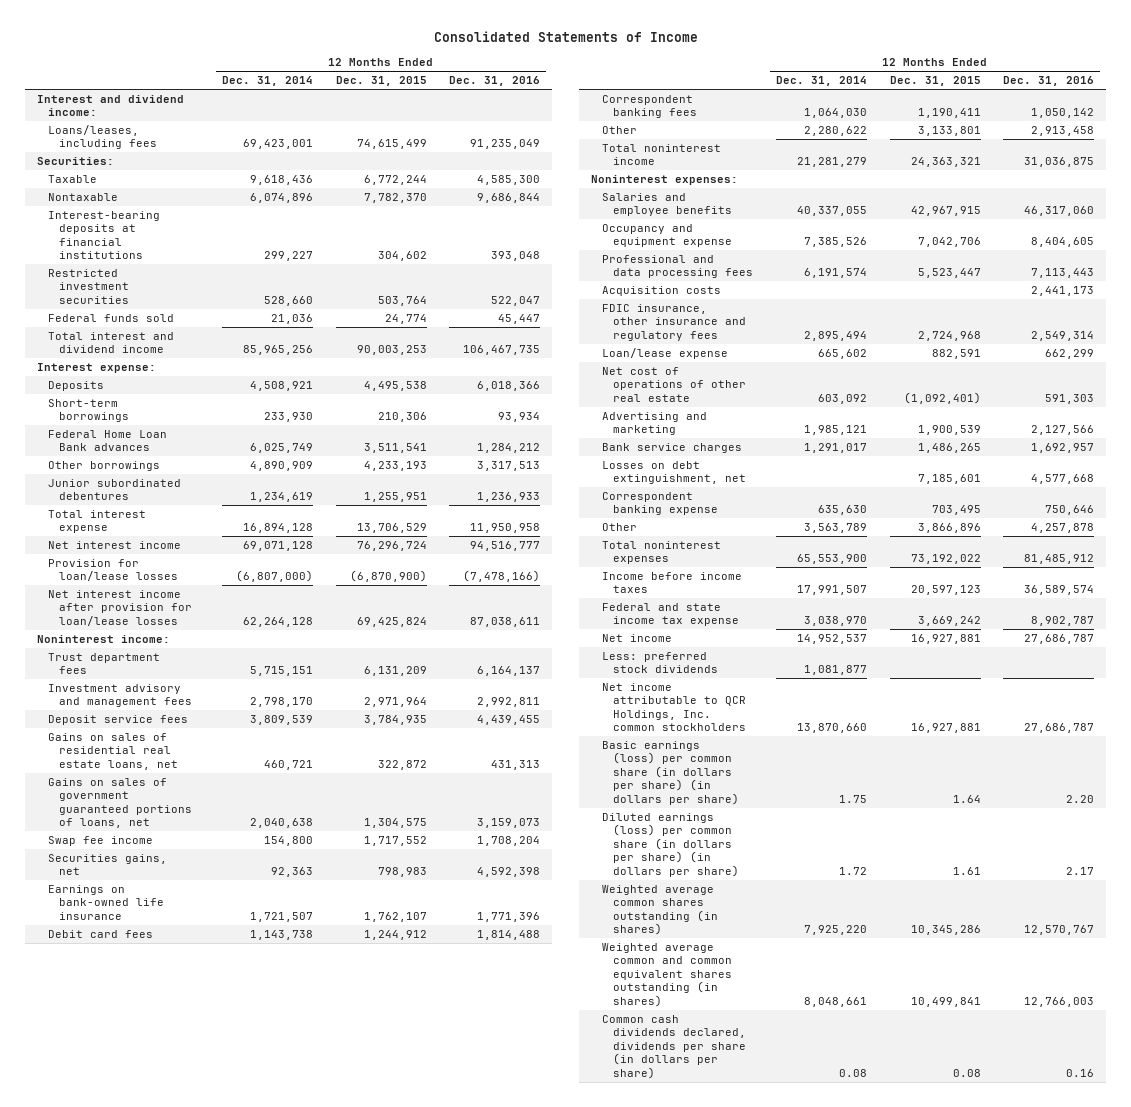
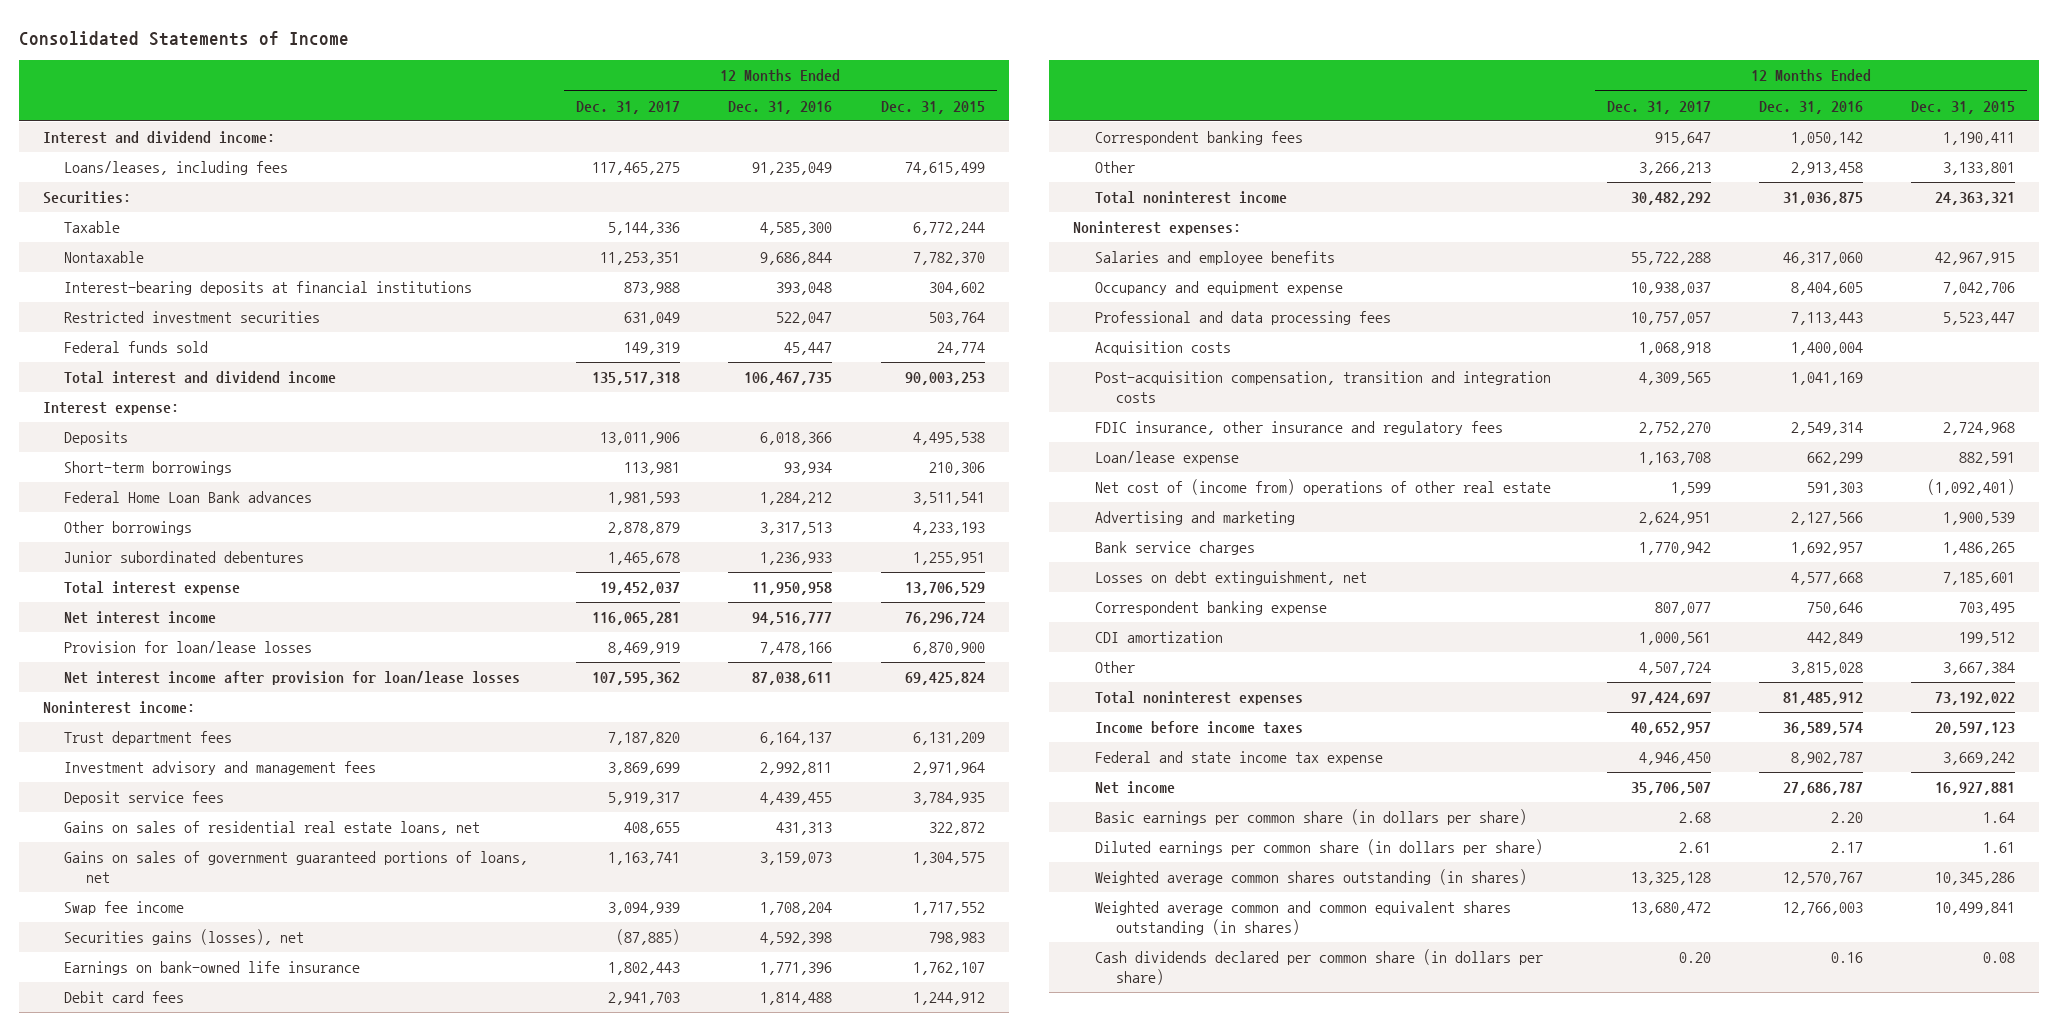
- | 12 Months Ended Dec. 31, 2014 | 12 Months Ended Dec. 31, 2015 | 12 Months Ended Dec. 31, 2016
+ | 12 Months Ended Dec. 31, 2017 | 12 Months Ended Dec. 31, 2016 | 12 Months Ended Dec. 31, 2015
- Provision for loan/lease losses | (6,807,000) | (6,870,900) | (7,478,166)
+ Provision for loan/lease losses | 8,469,919 | 7,478,166 | 6,870,900
- Securities gains, net | 92,363 | 798,983 | 4,592,398
+ Securities gains (losses), net | (87,885) | 4,592,398 | 798,983
- Acquisition costs | | | 2,441,173
+ Acquisition costs | 1,068,918 | 1,400,004 |
+ Post-acquisition compensation, transition and integration costs | 4,309,565 | 1,041,169 |
- Net cost of operations of other real estate | 603,092 | (1,092,401) | 591,303
+ Net cost of (income from) operations of other real estate | 1,599 | 591,303 | (1,092,401)
- Other | 3,563,789 | 3,866,896 | 4,257,878
+ CDI amortization | 1,000,561 | 442,849 | 199,512
+ Other | 4,507,724 | 3,815,028 | 3,667,384
- Less: preferred stock dividends | 1,081,877 | |
- Net income attributable to QCR Holdings, Inc. common stockholders | 13,870,660 | 16,927,881 | 27,686,787
- Basic earnings (loss) per common share (in dollars per share) (in dollars per share) | 1.75 | 1.64 | 2.20
- Diluted earnings (loss) per common share (in dollars per share) (in dollars per share) | 1.72 | 1.61 | 2.17
+ Basic earnings per common share (in dollars per share) | 2.68 | 2.20 | 1.64
+ Diluted earnings per common share (in dollars per share) | 2.61 | 2.17 | 1.61
- Common cash dividends declared, dividends per share (in dollars per share) | 0.08 | 0.08 | 0.16
+ Cash dividends declared per common share (in dollars per share) | 0.20 | 0.16 | 0.08

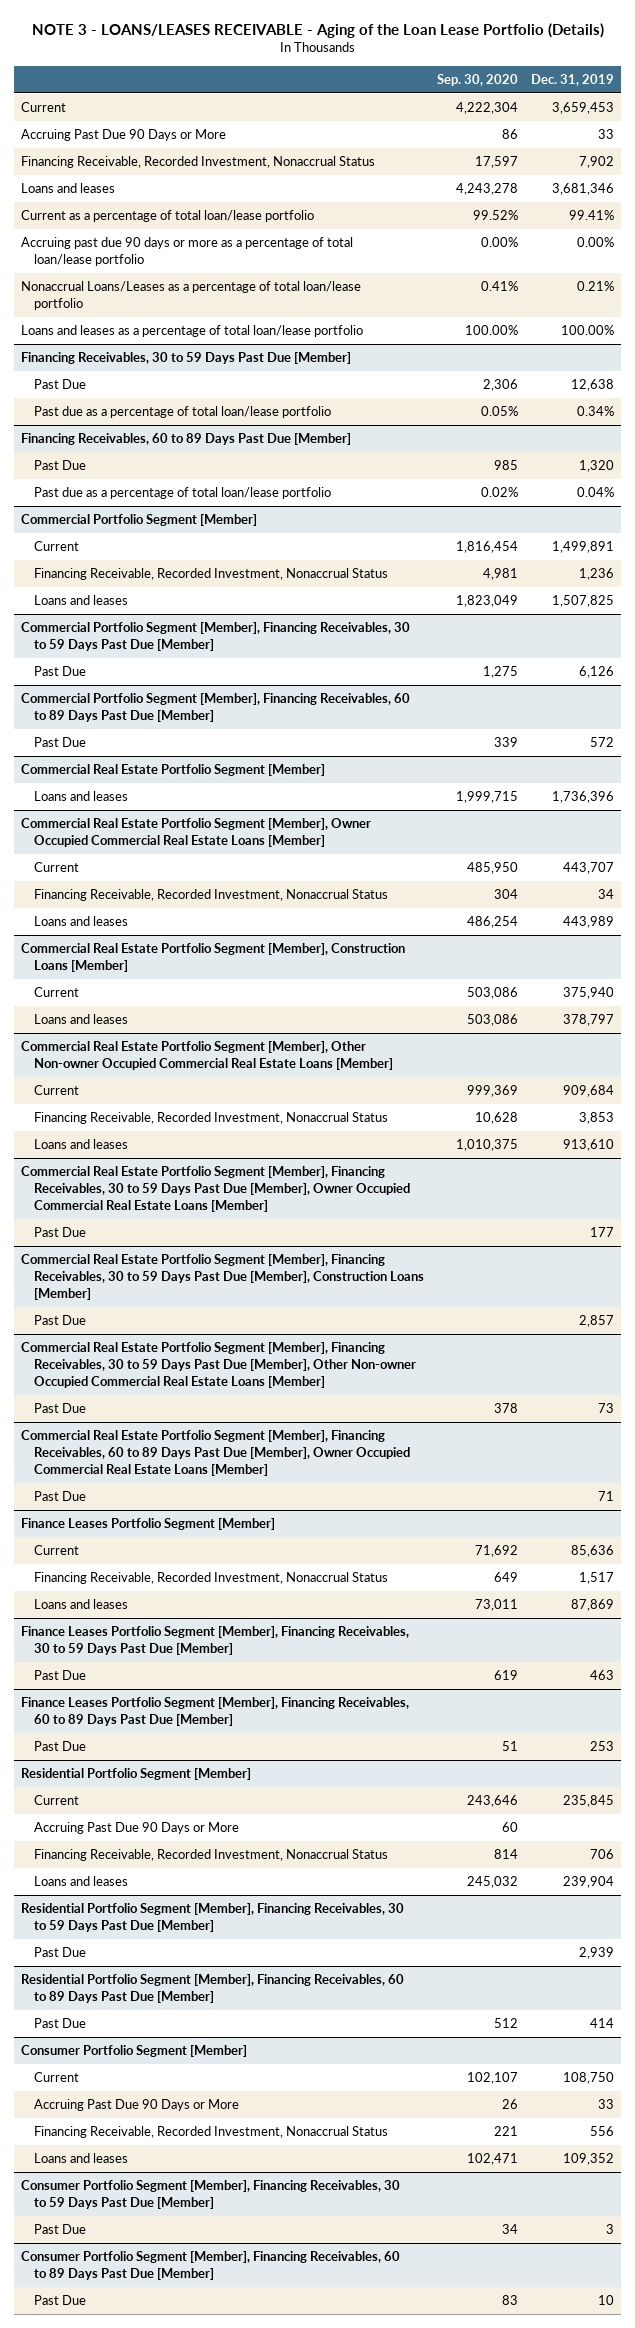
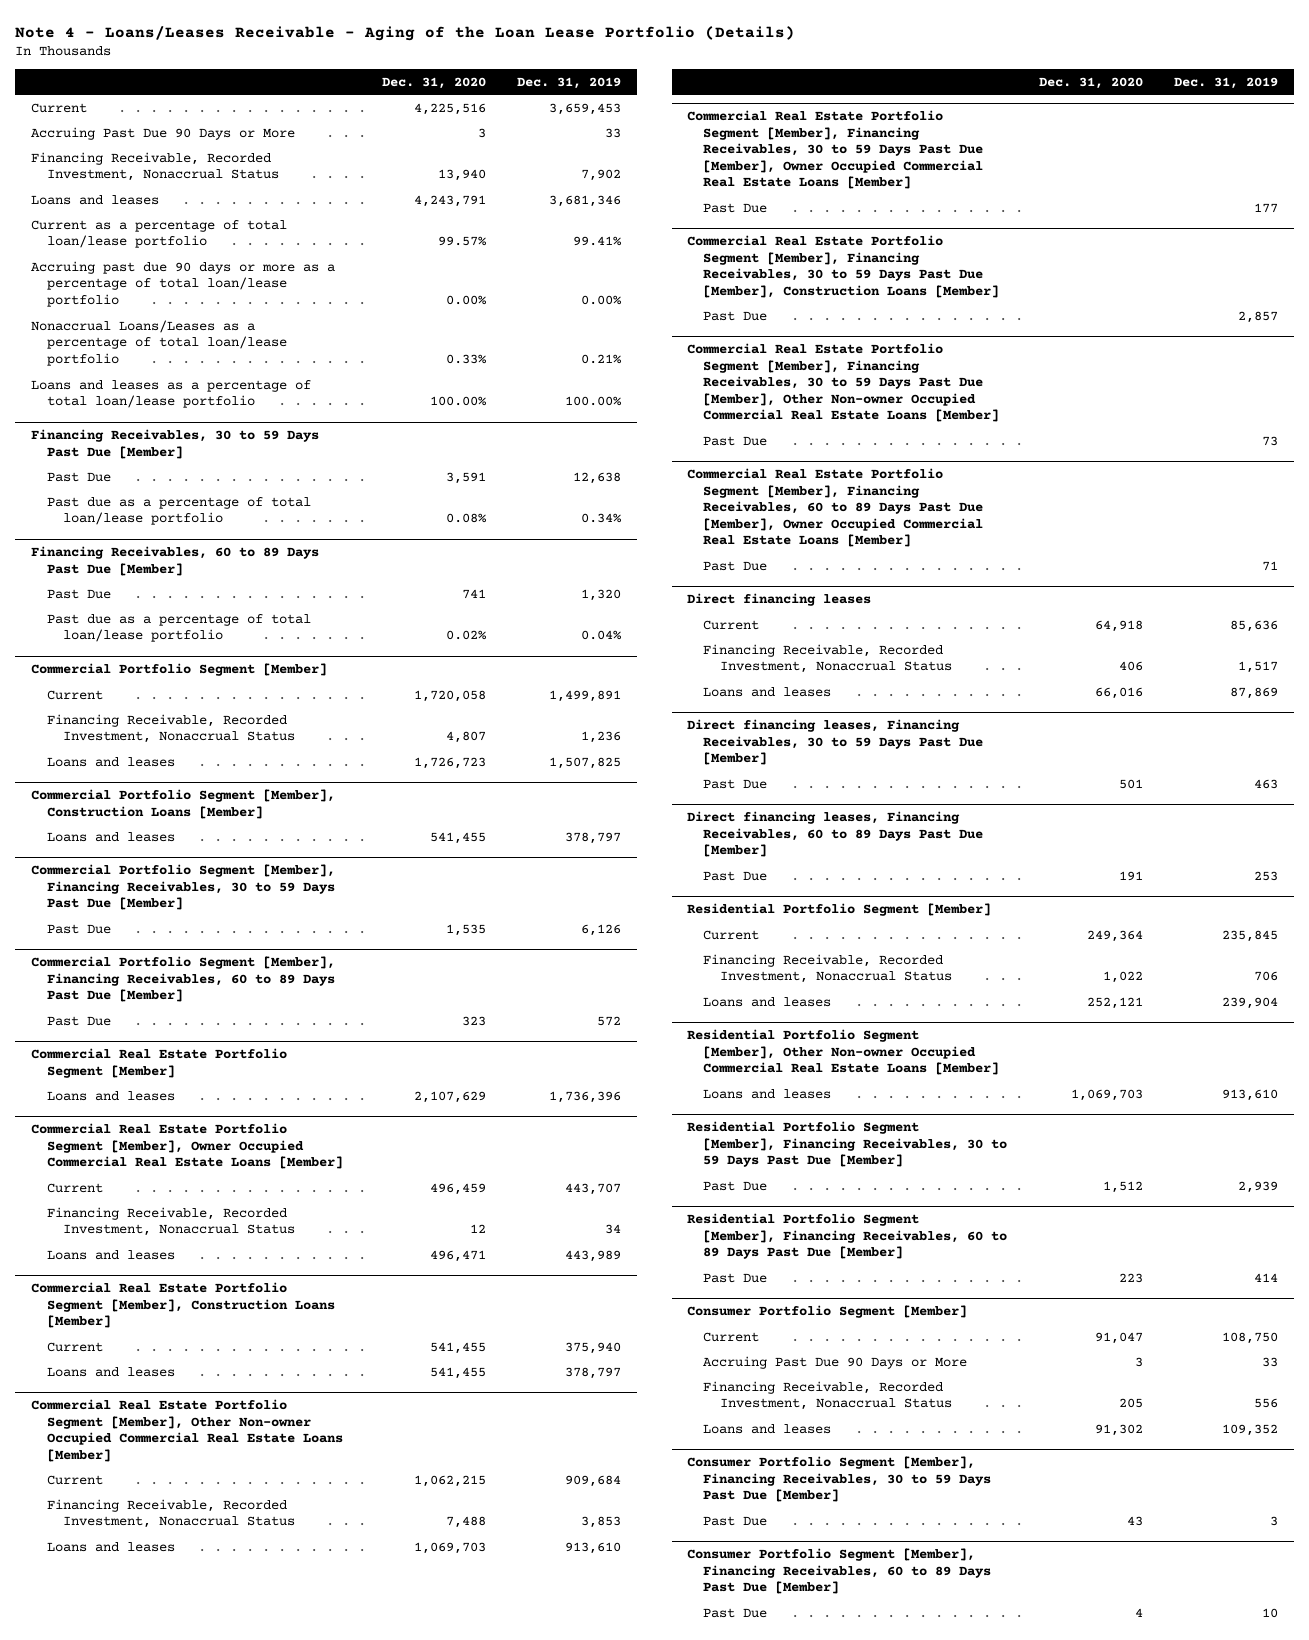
- NOTE 3 - LOANS/LEASES RECEIVABLE - Aging of the Loan Lease Portfolio (Details)
+ Note 4 - Loans/Leases Receivable - Aging of the Loan Lease Portfolio (Details)
- | Sep. 30, 2020 | Dec. 31, 2019
+ | Dec. 31, 2020 | Dec. 31, 2019
+ Commercial Portfolio Segment [Member], Construction Loans [Member]
+ Loans and leases | 541,455 | 378,797
- Finance Leases Portfolio Segment [Member]
+ Direct financing leases
- Finance Leases Portfolio Segment [Member], Financing Receivables, 30 to 59 Days Past Due [Member]
+ Direct financing leases, Financing Receivables, 30 to 59 Days Past Due [Member]
- Finance Leases Portfolio Segment [Member], Financing Receivables, 60 to 89 Days Past Due [Member]
+ Direct financing leases, Financing Receivables, 60 to 89 Days Past Due [Member]
@ Residential Portfolio Segment [Member]
- Accruing Past Due 90 Days or More | 60 |
+ Residential Portfolio Segment [Member], Other Non-owner Occupied Commercial Real Estate Loans [Member]
+ Loans and leases | 1,069,703 | 913,610

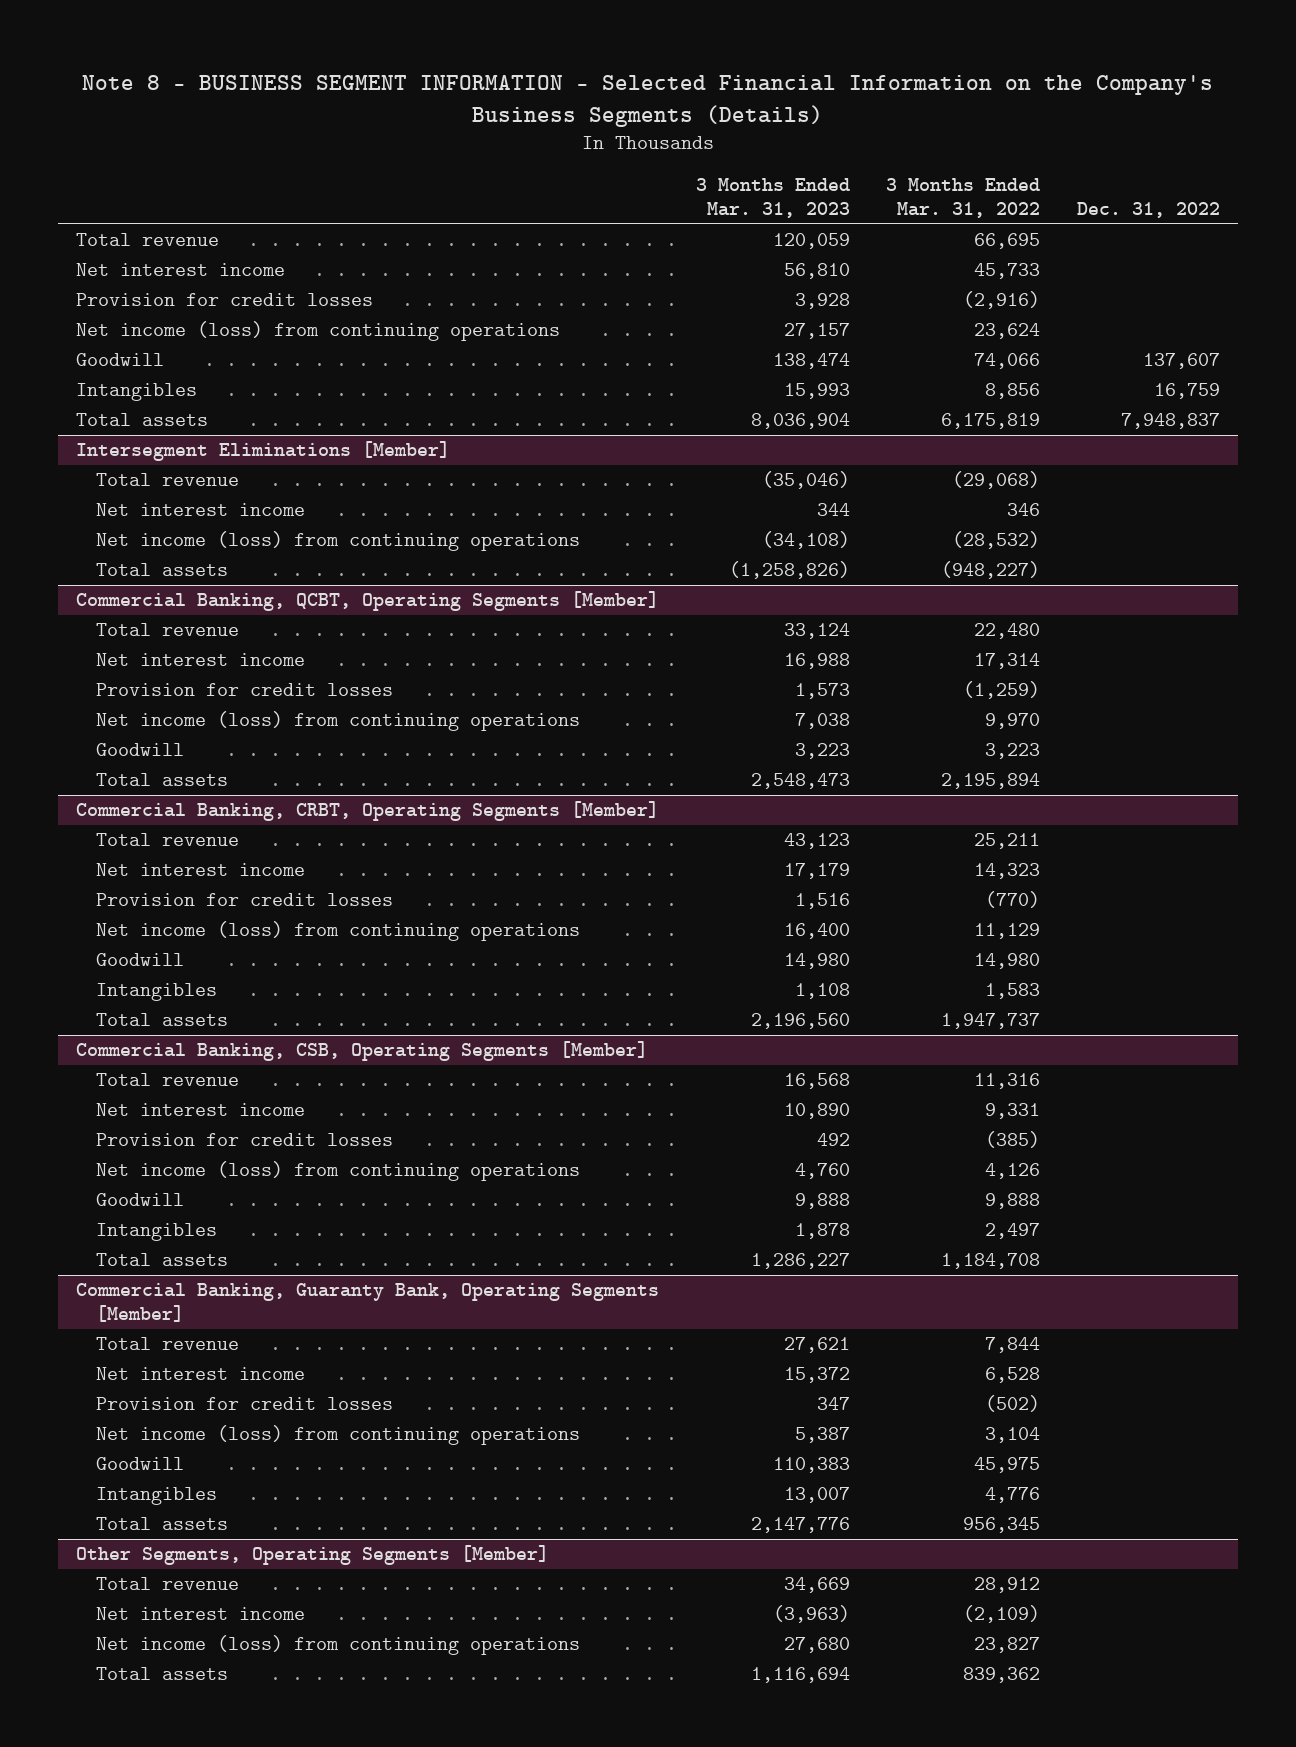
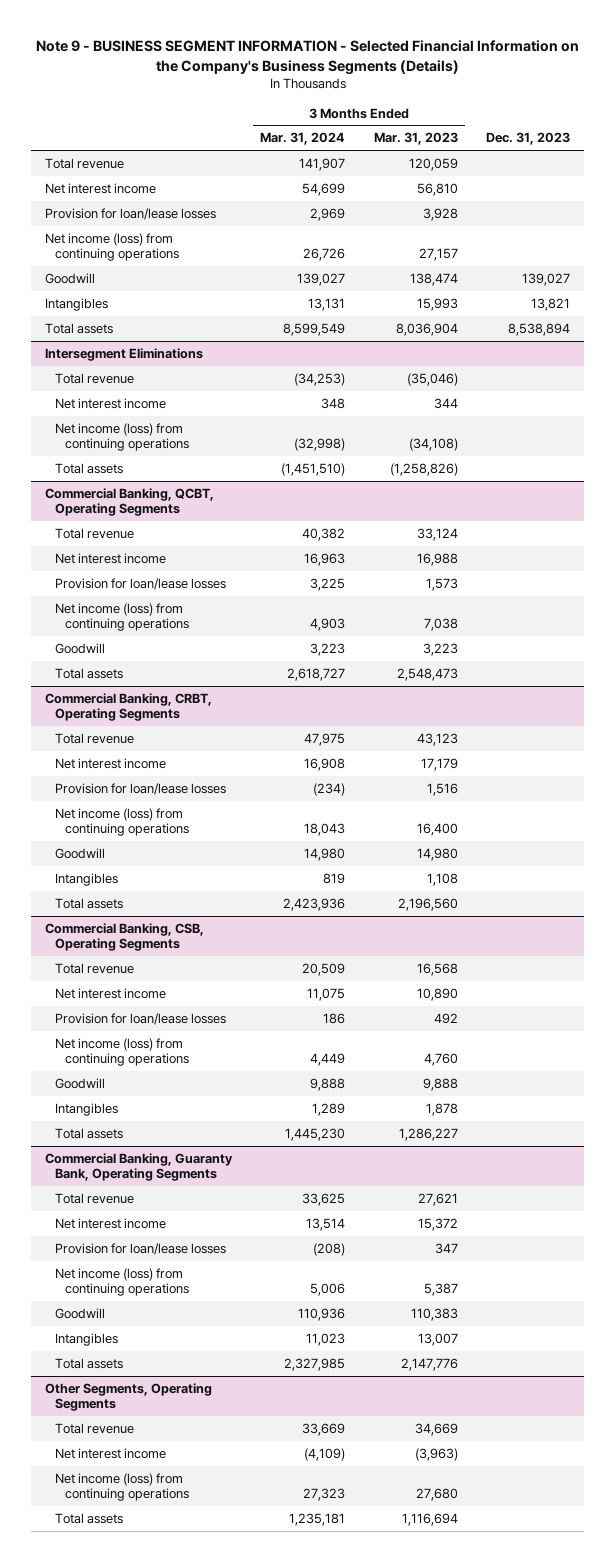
- Note 8 - BUSINESS SEGMENT INFORMATION - Selected Financial Information on the Company's Business Segments (Details)
+ Note 9 - BUSINESS SEGMENT INFORMATION - Selected Financial Information on the Company's Business Segments (Details)
- | 3 Months Ended Mar. 31, 2023 | 3 Months Ended Mar. 31, 2022 | Dec. 31, 2022
+ | 3 Months Ended Mar. 31, 2024 | 3 Months Ended Mar. 31, 2023 | Dec. 31, 2023
- Provision for credit losses | 3,928 | (2,916) |
+ Provision for loan/lease losses | 2,969 | 3,928 |
- Intersegment Eliminations [Member]
+ Intersegment Eliminations
- Commercial Banking, QCBT, Operating Segments [Member]
+ Commercial Banking, QCBT, Operating Segments
- Provision for credit losses | 1,573 | (1,259) |
+ Provision for loan/lease losses | 3,225 | 1,573 |
- Commercial Banking, CRBT, Operating Segments [Member]
+ Commercial Banking, CRBT, Operating Segments
- Provision for credit losses | 1,516 | (770) |
+ Provision for loan/lease losses | (234) | 1,516 |
- Commercial Banking, CSB, Operating Segments [Member]
+ Commercial Banking, CSB, Operating Segments
- Provision for credit losses | 492 | (385) |
+ Provision for loan/lease losses | 186 | 492 |
- Commercial Banking, Guaranty Bank, Operating Segments [Member]
+ Commercial Banking, Guaranty Bank, Operating Segments
- Provision for credit losses | 347 | (502) |
+ Provision for loan/lease losses | (208) | 347 |
- Other Segments, Operating Segments [Member]
+ Other Segments, Operating Segments

